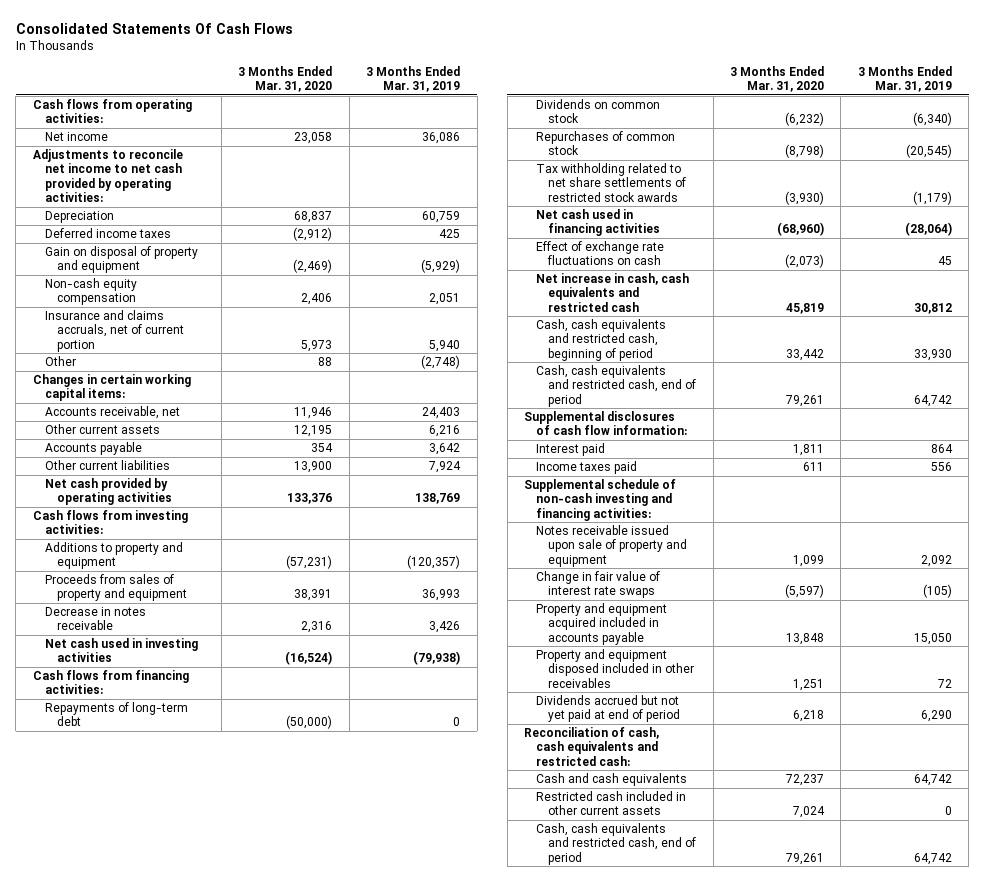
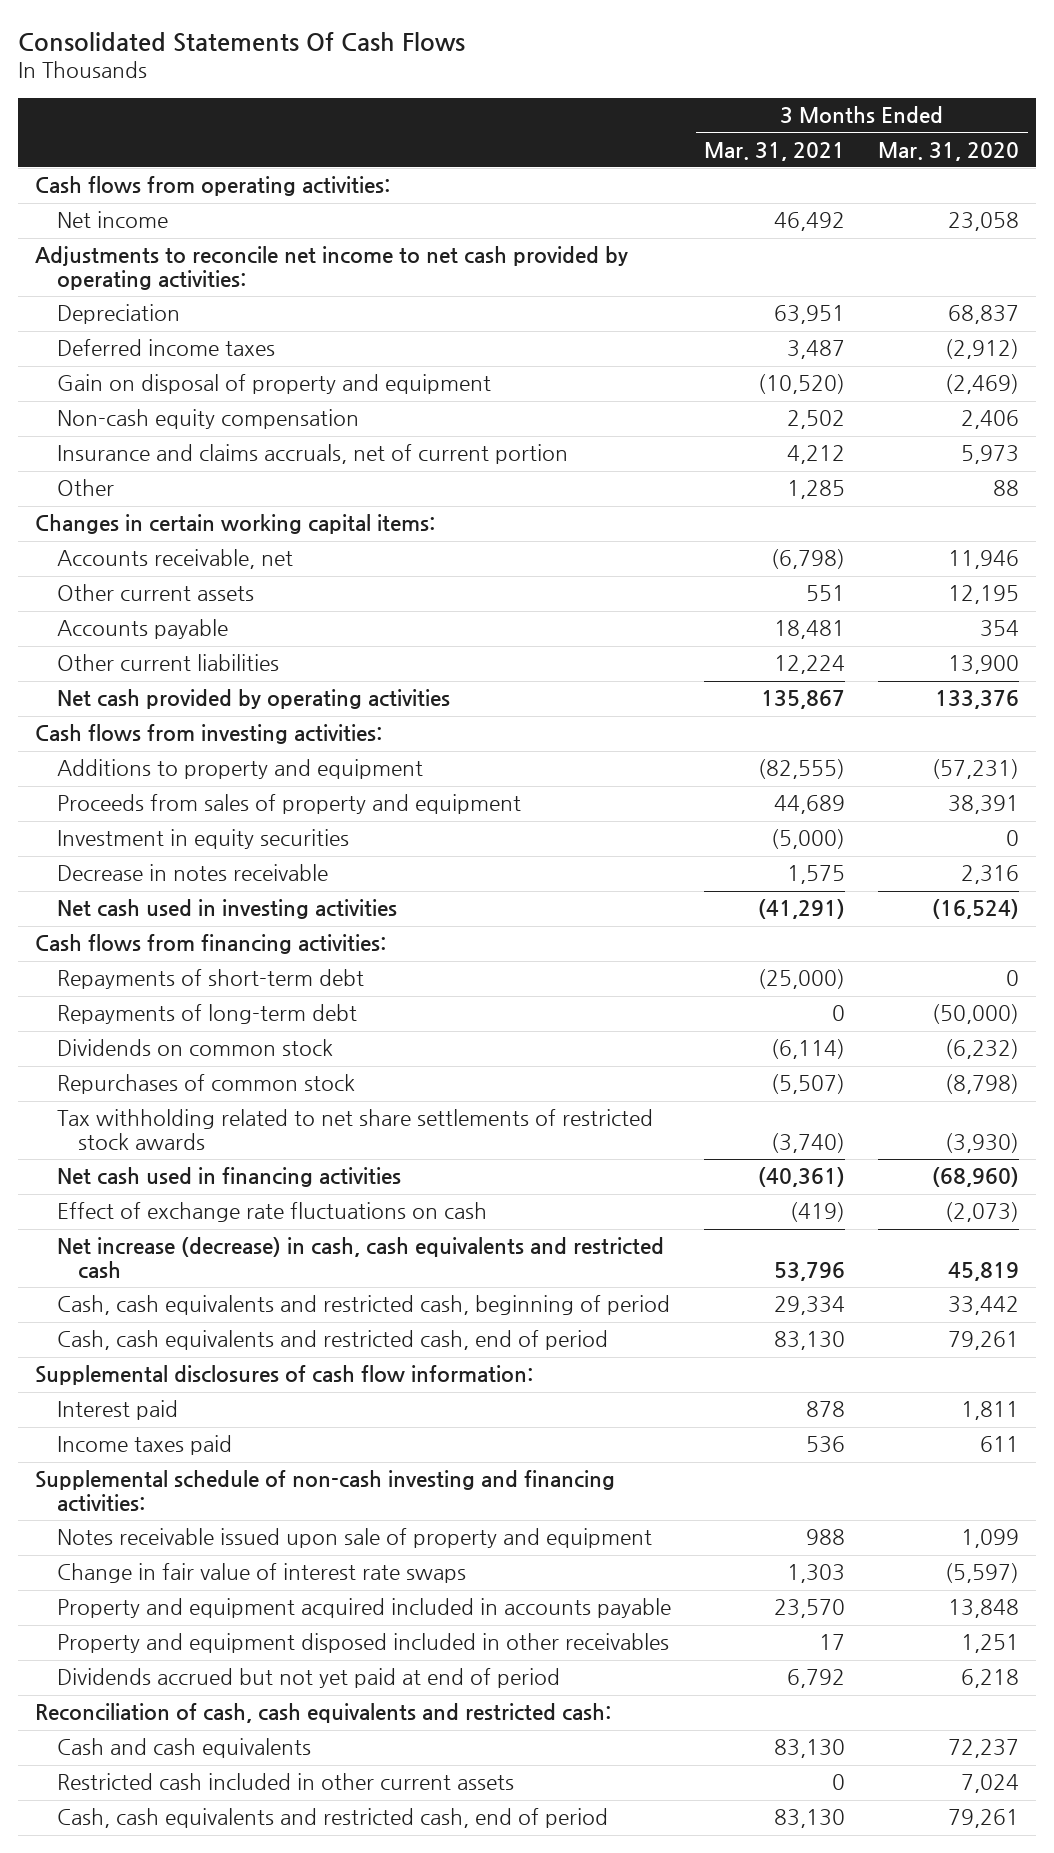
- | 3 Months Ended Mar. 31, 2020 | 3 Months Ended Mar. 31, 2019
+ | 3 Months Ended Mar. 31, 2021 | 3 Months Ended Mar. 31, 2020
+ Investment in equity securities | (5,000) | 0
+ Repayments of short-term debt | (25,000) | 0
- Net increase in cash, cash equivalents and restricted cash | 45,819 | 30,812
+ Net increase (decrease) in cash, cash equivalents and restricted cash | 53,796 | 45,819

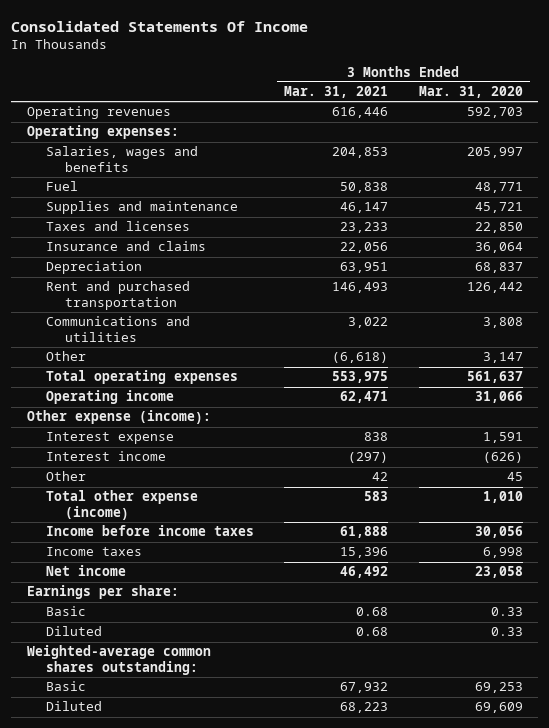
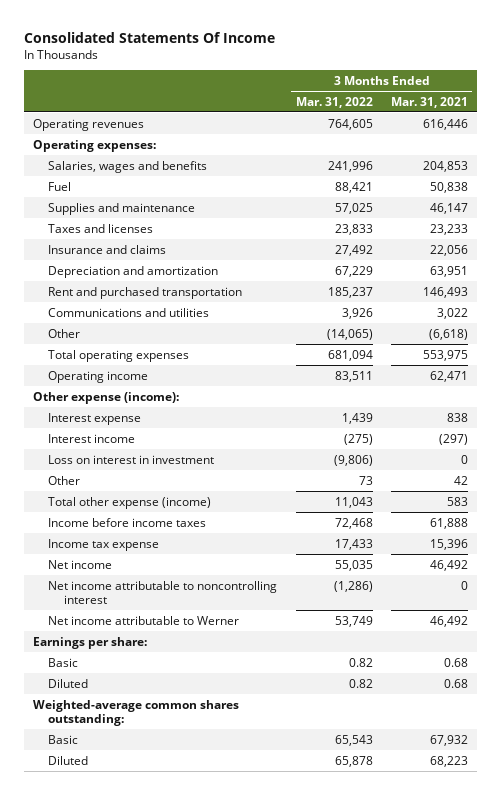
- | 3 Months Ended Mar. 31, 2021 | 3 Months Ended Mar. 31, 2020
+ | 3 Months Ended Mar. 31, 2022 | 3 Months Ended Mar. 31, 2021
- Depreciation | 63,951 | 68,837
+ Depreciation and amortization | 67,229 | 63,951
+ Loss on interest in investment | (9,806) | 0
- Income taxes | 15,396 | 6,998
+ Income tax expense | 17,433 | 15,396
+ Net income attributable to noncontrolling interest | (1,286) | 0
+ Net income attributable to Werner | 53,749 | 46,492

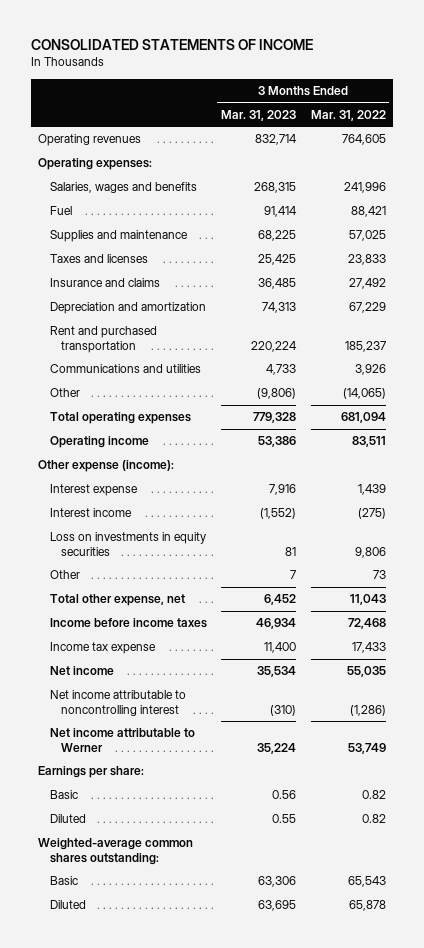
- Consolidated Statements Of Income
+ CONSOLIDATED STATEMENTS OF INCOME
- | 3 Months Ended Mar. 31, 2022 | 3 Months Ended Mar. 31, 2021
+ | 3 Months Ended Mar. 31, 2023 | 3 Months Ended Mar. 31, 2022
- Loss on interest in investment | (9,806) | 0
+ Loss on investments in equity securities | 81 | 9,806
- Total other expense (income) | 11,043 | 583
+ Total other expense, net | 6,452 | 11,043

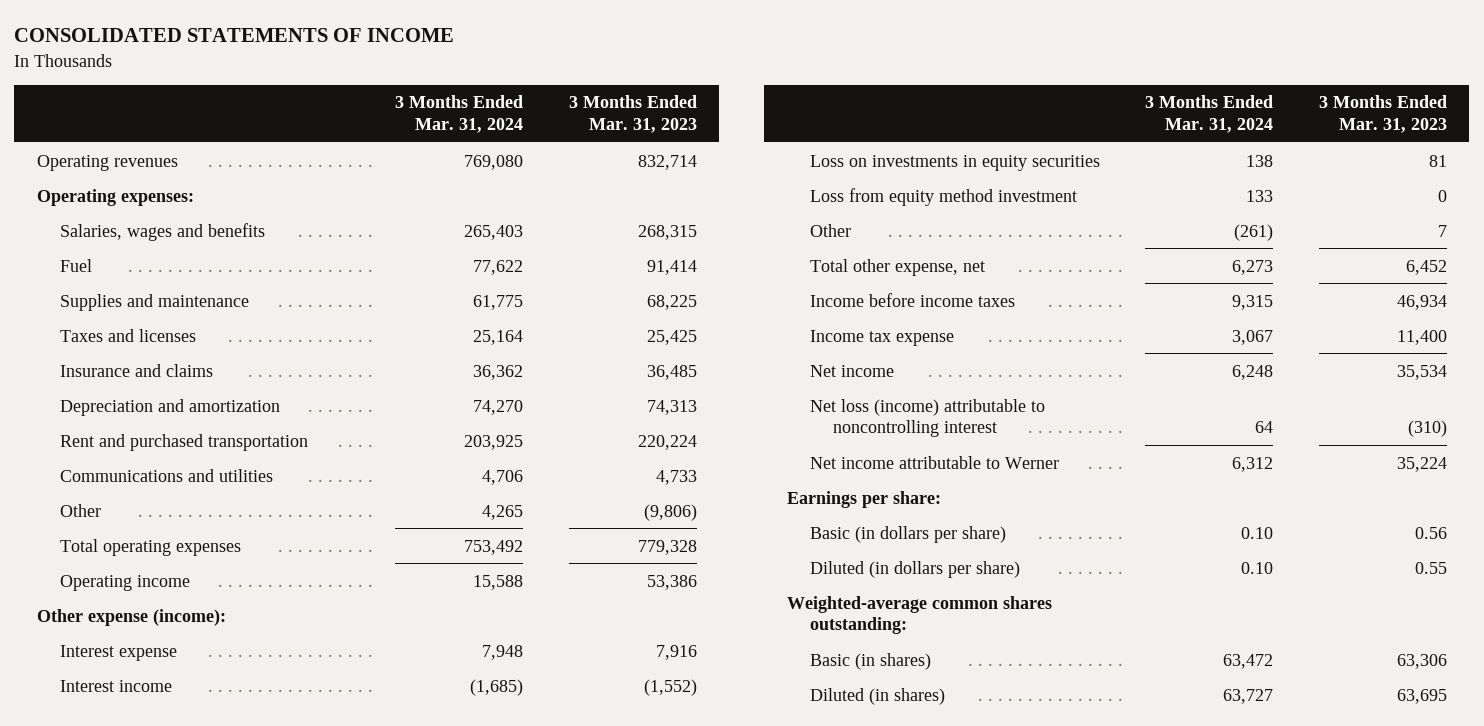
- | 3 Months Ended Mar. 31, 2023 | 3 Months Ended Mar. 31, 2022
+ | 3 Months Ended Mar. 31, 2024 | 3 Months Ended Mar. 31, 2023
+ Loss from equity method investment | 133 | 0
- Net income attributable to noncontrolling interest | (310) | (1,286)
+ Net loss (income) attributable to noncontrolling interest | 64 | (310)
- Basic | 0.56 | 0.82
- Diluted | 0.55 | 0.82
+ Basic (in dollars per share) | 0.10 | 0.56
+ Diluted (in dollars per share) | 0.10 | 0.55
- Basic | 63,306 | 65,543
- Diluted | 63,695 | 65,878
+ Basic (in shares) | 63,472 | 63,306
+ Diluted (in shares) | 63,727 | 63,695

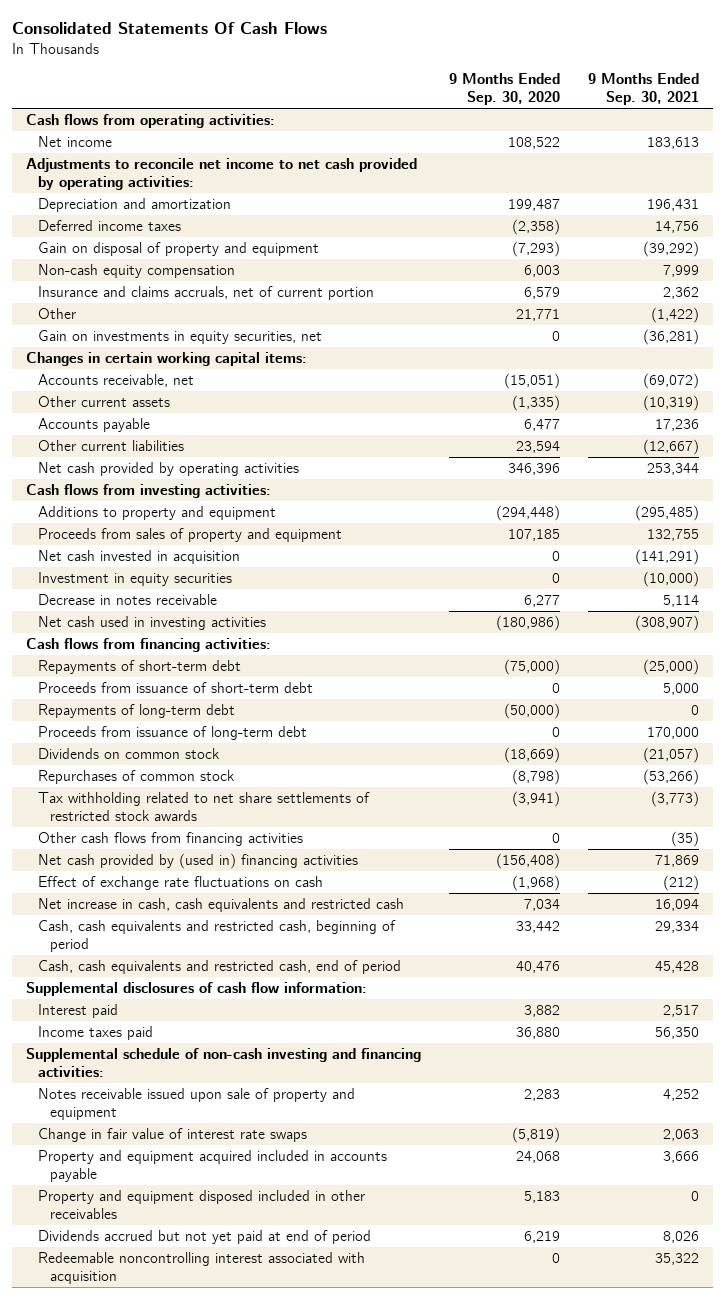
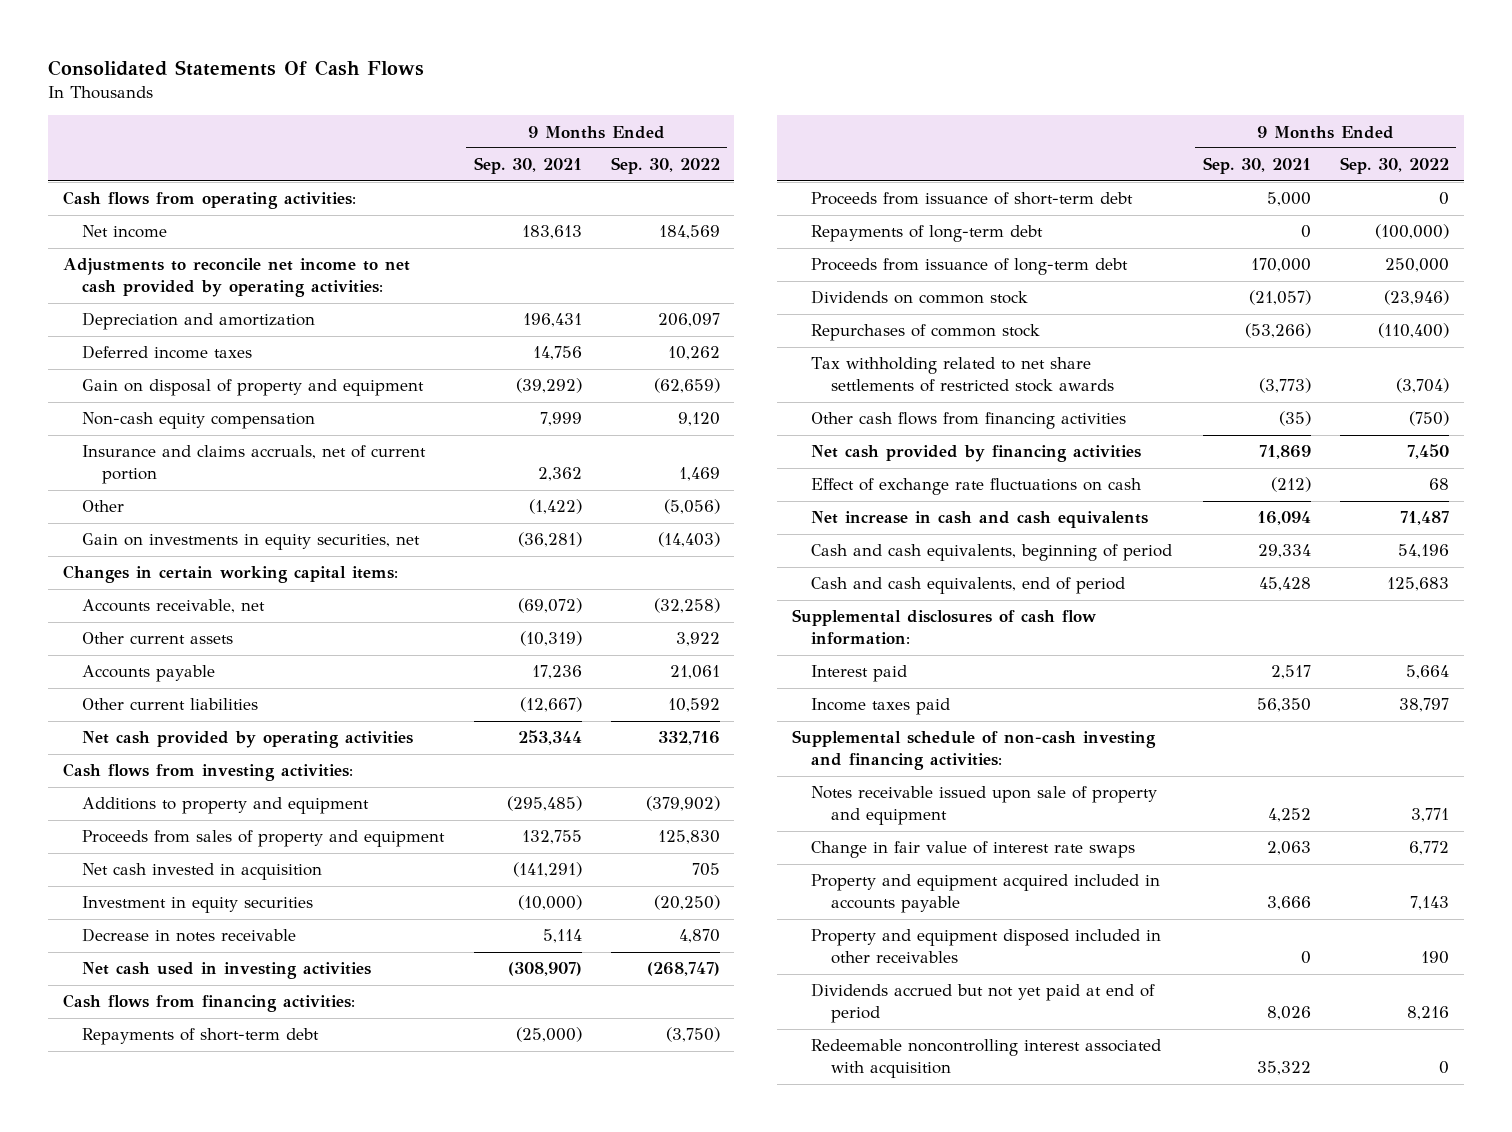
- | 9 Months Ended Sep. 30, 2020 | 9 Months Ended Sep. 30, 2021
+ | 9 Months Ended Sep. 30, 2021 | 9 Months Ended Sep. 30, 2022
- Net cash provided by (used in) financing activities | (156,408) | 71,869
+ Net cash provided by financing activities | 71,869 | 7,450
- Net increase in cash, cash equivalents and restricted cash | 7,034 | 16,094
- Cash, cash equivalents and restricted cash, beginning of period | 33,442 | 29,334
- Cash, cash equivalents and restricted cash, end of period | 40,476 | 45,428
+ Net increase in cash and cash equivalents | 16,094 | 71,487
+ Cash and cash equivalents, beginning of period | 29,334 | 54,196
+ Cash and cash equivalents, end of period | 45,428 | 125,683

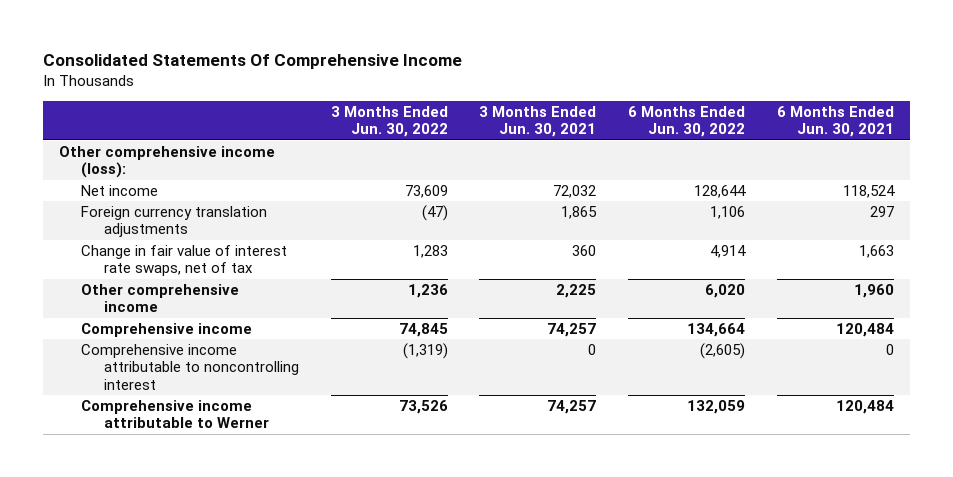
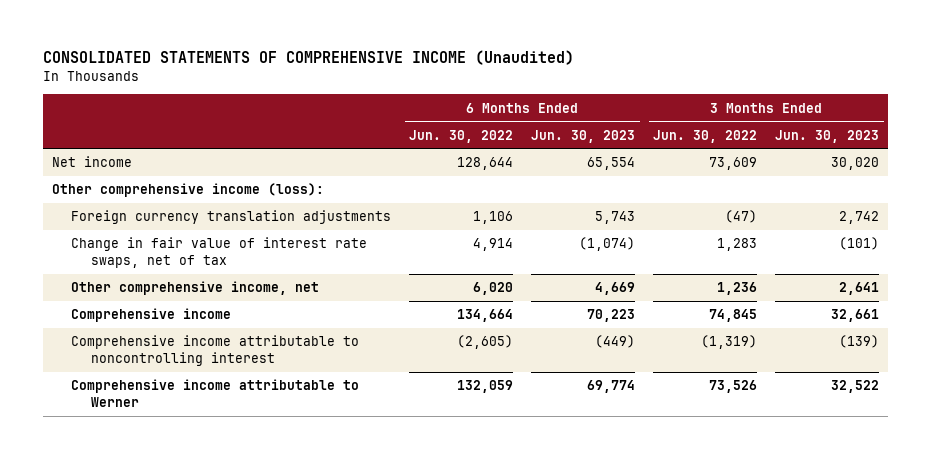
- Consolidated Statements Of Comprehensive Income
+ CONSOLIDATED STATEMENTS OF COMPREHENSIVE INCOME (Unaudited)
- | 3 Months Ended Jun. 30, 2022 | 3 Months Ended Jun. 30, 2021 | 6 Months Ended Jun. 30, 2022 | 6 Months Ended Jun. 30, 2021
+ | 6 Months Ended Jun. 30, 2022 | 6 Months Ended Jun. 30, 2023 | 3 Months Ended Jun. 30, 2022 | 3 Months Ended Jun. 30, 2023
moved down: Other comprehensive income (loss):
- Other comprehensive income | 1,236 | 2,225 | 6,020 | 1,960
+ Other comprehensive income, net | 6,020 | 4,669 | 1,236 | 2,641

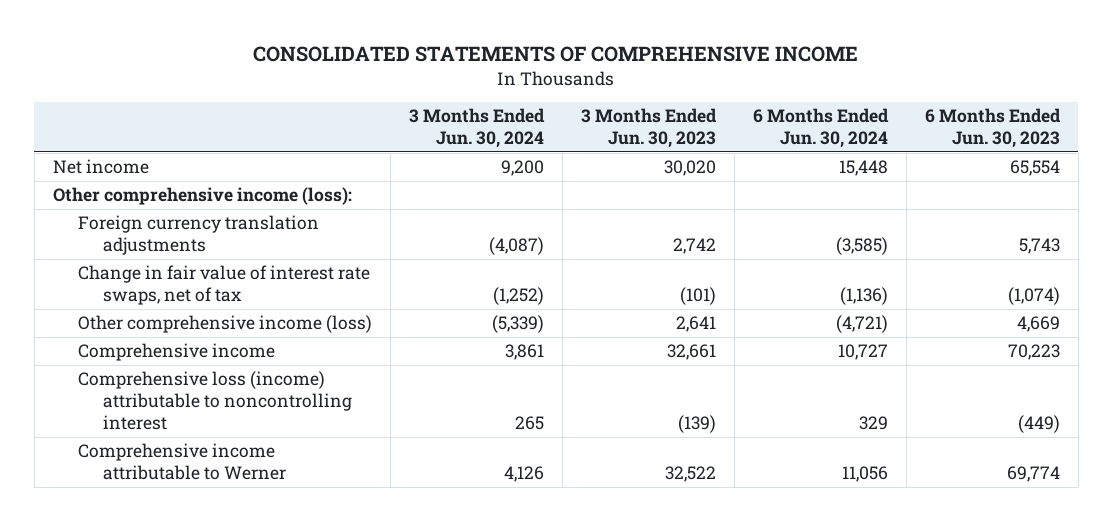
- CONSOLIDATED STATEMENTS OF COMPREHENSIVE INCOME (Unaudited)
+ CONSOLIDATED STATEMENTS OF COMPREHENSIVE INCOME
- | 6 Months Ended Jun. 30, 2022 | 6 Months Ended Jun. 30, 2023 | 3 Months Ended Jun. 30, 2022 | 3 Months Ended Jun. 30, 2023
+ | 3 Months Ended Jun. 30, 2024 | 3 Months Ended Jun. 30, 2023 | 6 Months Ended Jun. 30, 2024 | 6 Months Ended Jun. 30, 2023
- Other comprehensive income, net | 6,020 | 4,669 | 1,236 | 2,641
+ Other comprehensive income (loss) | (5,339) | 2,641 | (4,721) | 4,669
- Comprehensive income attributable to noncontrolling interest | (2,605) | (449) | (1,319) | (139)
+ Comprehensive loss (income) attributable to noncontrolling interest | 265 | (139) | 329 | (449)

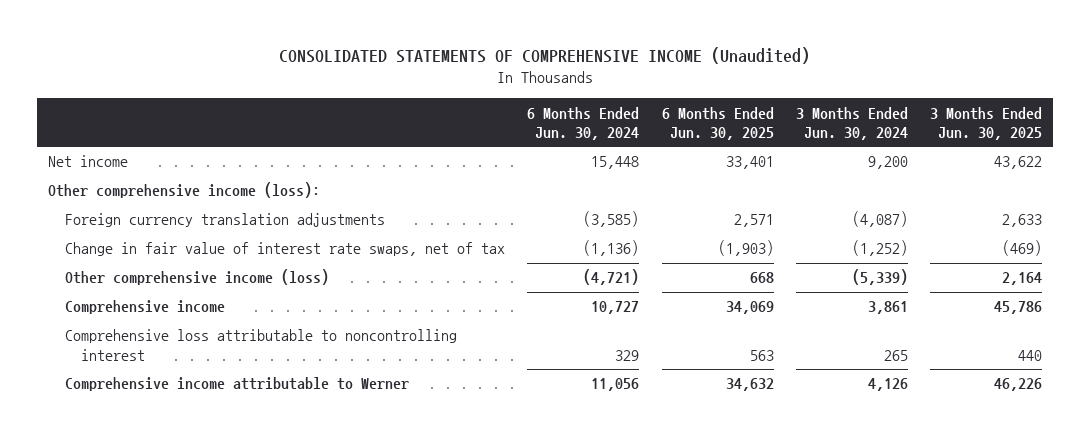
- CONSOLIDATED STATEMENTS OF COMPREHENSIVE INCOME
+ CONSOLIDATED STATEMENTS OF COMPREHENSIVE INCOME (Unaudited)
- | 3 Months Ended Jun. 30, 2024 | 3 Months Ended Jun. 30, 2023 | 6 Months Ended Jun. 30, 2024 | 6 Months Ended Jun. 30, 2023
+ | 6 Months Ended Jun. 30, 2024 | 6 Months Ended Jun. 30, 2025 | 3 Months Ended Jun. 30, 2024 | 3 Months Ended Jun. 30, 2025
- Comprehensive loss (income) attributable to noncontrolling interest | 265 | (139) | 329 | (449)
+ Comprehensive loss attributable to noncontrolling interest | 329 | 563 | 265 | 440

